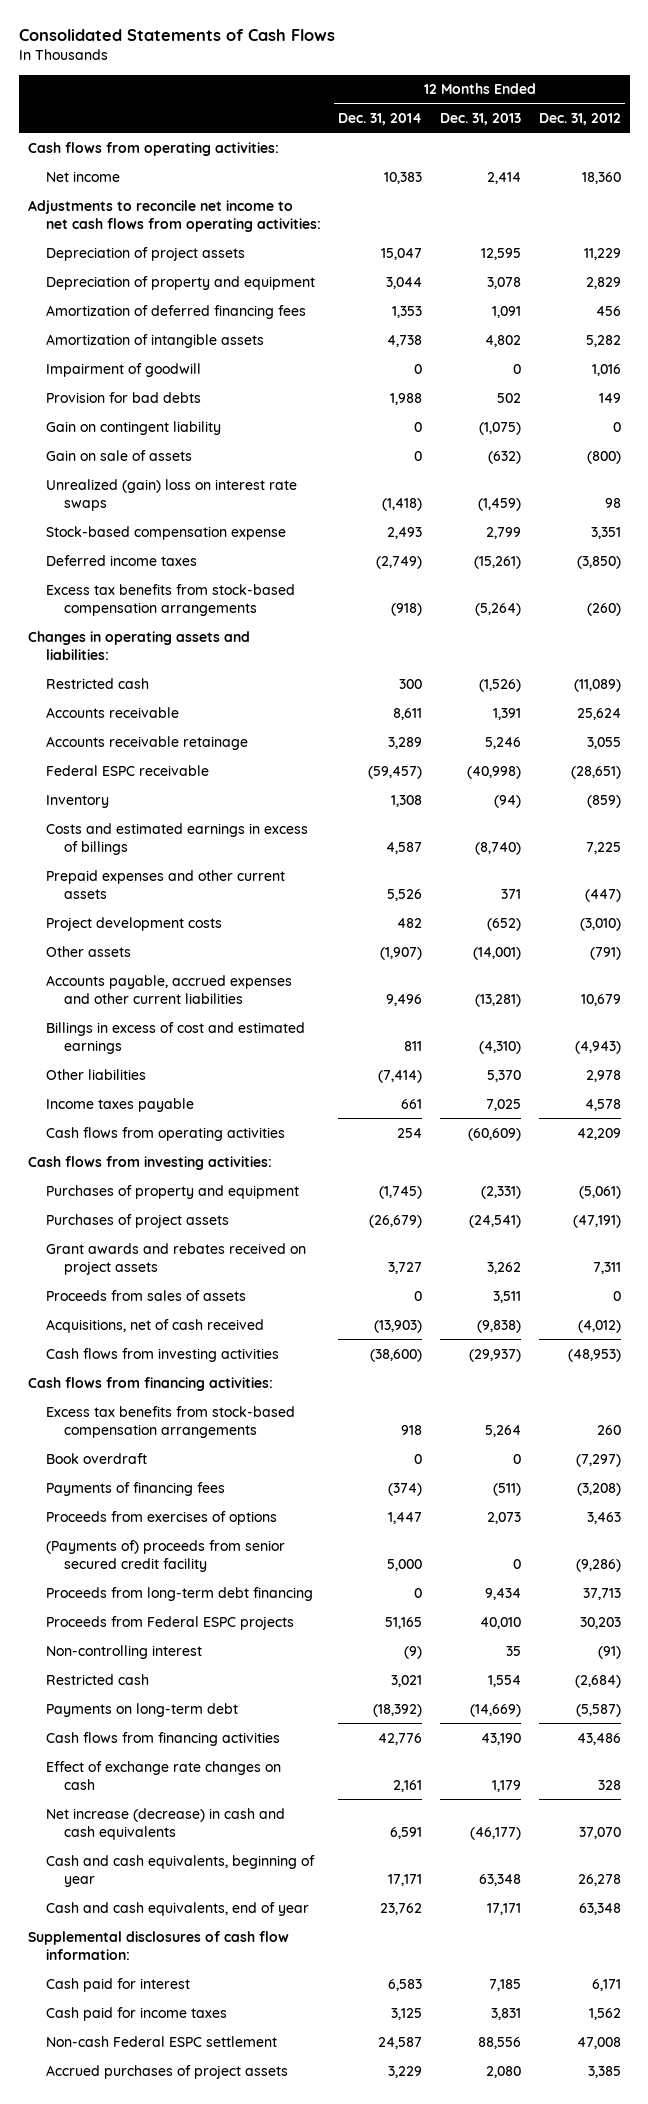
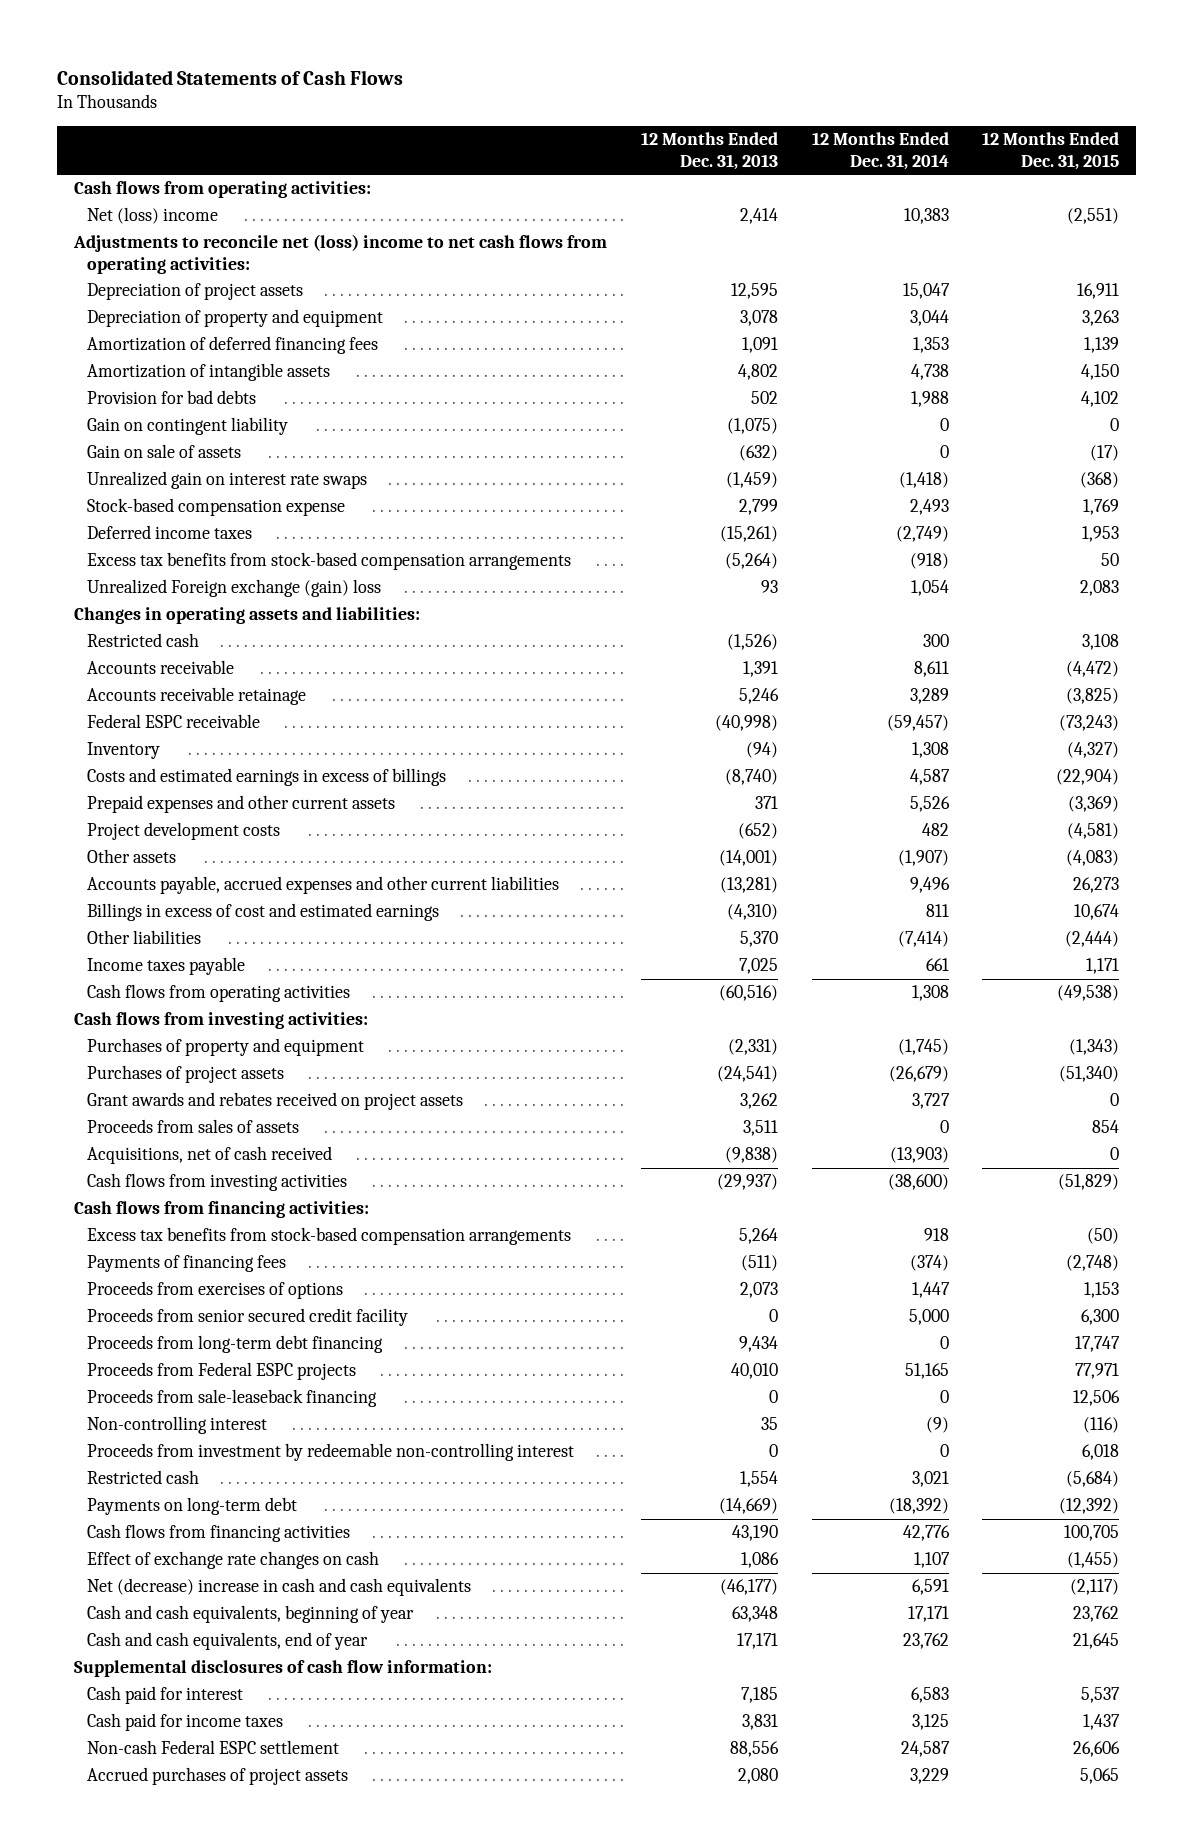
- | 12 Months Ended Dec. 31, 2014 | 12 Months Ended Dec. 31, 2013 | 12 Months Ended Dec. 31, 2012
+ | 12 Months Ended Dec. 31, 2013 | 12 Months Ended Dec. 31, 2014 | 12 Months Ended Dec. 31, 2015
- Net income | 10,383 | 2,414 | 18,360
- Adjustments to reconcile net income to net cash flows from operating activities:
+ Net (loss) income | 2,414 | 10,383 | (2,551)
+ Adjustments to reconcile net (loss) income to net cash flows from operating activities:
- Impairment of goodwill | 0 | 0 | 1,016
- Unrealized (gain) loss on interest rate swaps | (1,418) | (1,459) | 98
+ Unrealized gain on interest rate swaps | (1,459) | (1,418) | (368)
+ Unrealized Foreign exchange (gain) loss | 93 | 1,054 | 2,083
- Cash flows from operating activities | 254 | (60,609) | 42,209
+ Cash flows from operating activities | (60,516) | 1,308 | (49,538)
- Book overdraft | 0 | 0 | (7,297)
- (Payments of) proceeds from senior secured credit facility | 5,000 | 0 | (9,286)
+ Proceeds from senior secured credit facility | 0 | 5,000 | 6,300
+ Proceeds from sale-leaseback financing | 0 | 0 | 12,506
+ Proceeds from investment by redeemable non-controlling interest | 0 | 0 | 6,018
- Effect of exchange rate changes on cash | 2,161 | 1,179 | 328
- Net increase (decrease) in cash and cash equivalents | 6,591 | (46,177) | 37,070
+ Effect of exchange rate changes on cash | 1,086 | 1,107 | (1,455)
+ Net (decrease) increase in cash and cash equivalents | (46,177) | 6,591 | (2,117)

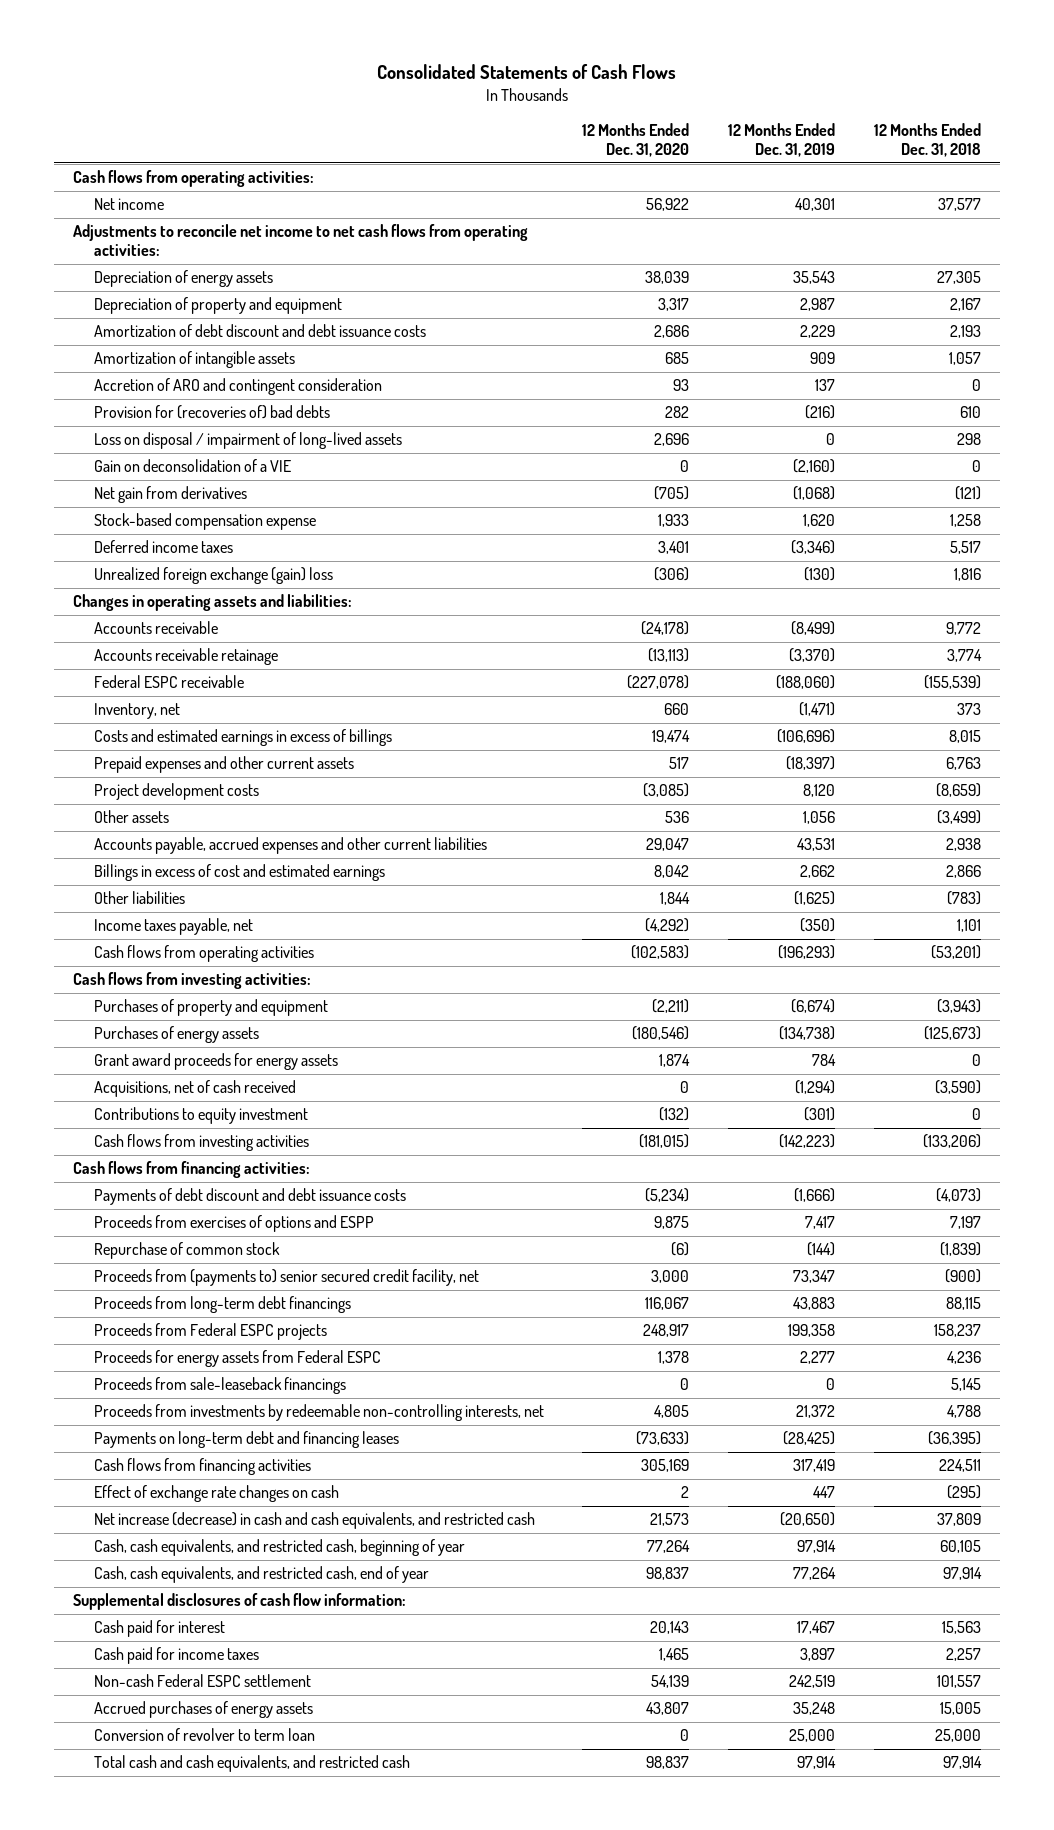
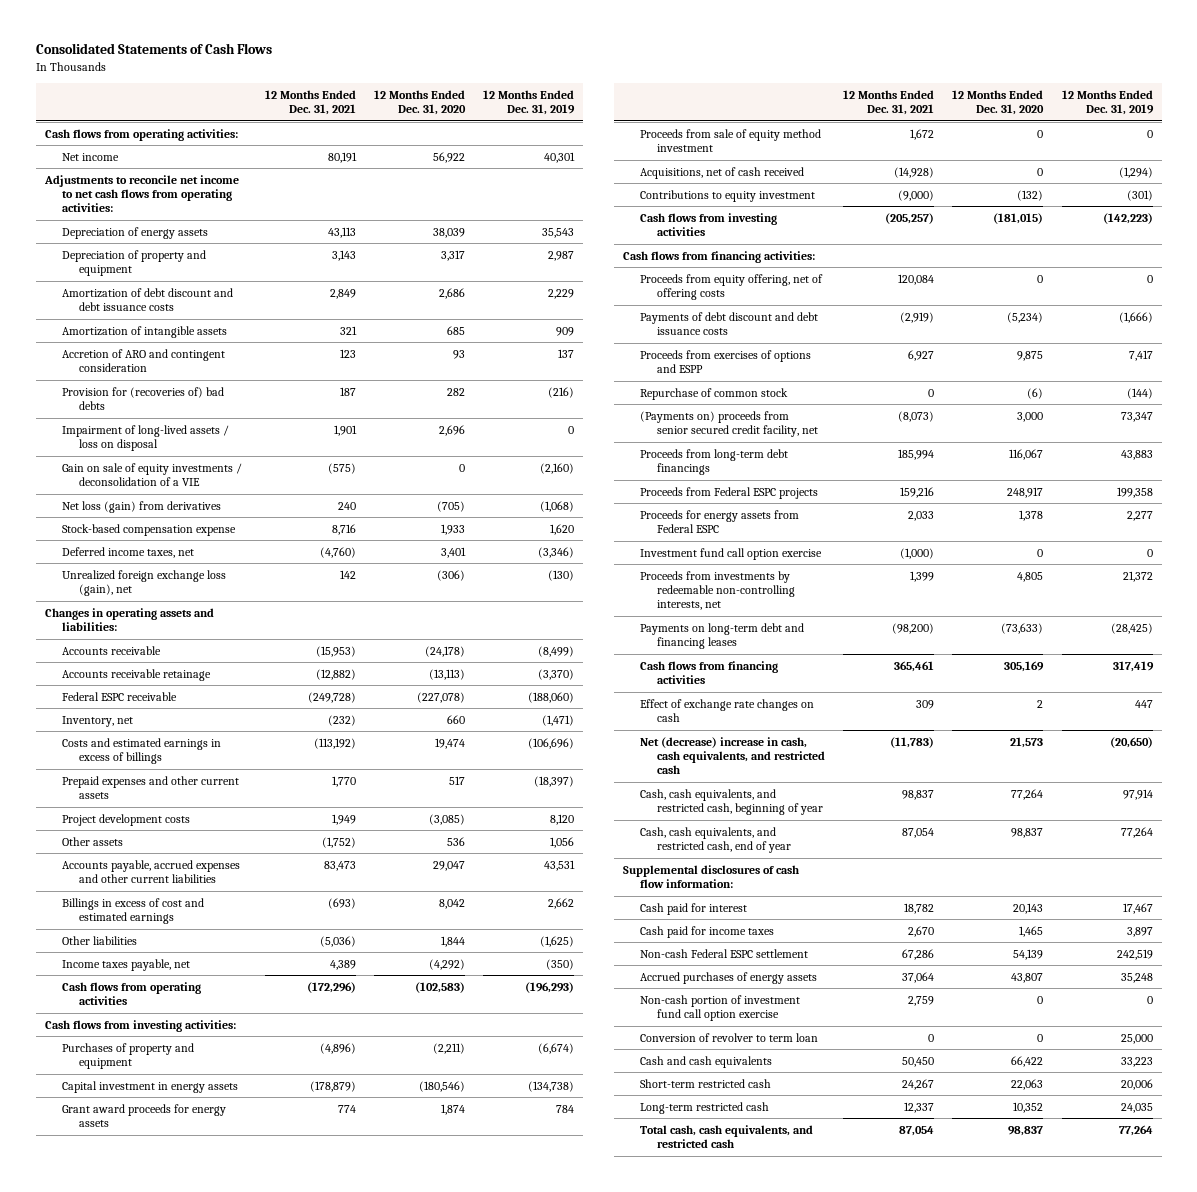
- | 12 Months Ended Dec. 31, 2020 | 12 Months Ended Dec. 31, 2019 | 12 Months Ended Dec. 31, 2018
+ | 12 Months Ended Dec. 31, 2021 | 12 Months Ended Dec. 31, 2020 | 12 Months Ended Dec. 31, 2019
- Loss on disposal / impairment of long-lived assets | 2,696 | 0 | 298
- Gain on deconsolidation of a VIE | 0 | (2,160) | 0
- Net gain from derivatives | (705) | (1,068) | (121)
+ Impairment of long-lived assets / loss on disposal | 1,901 | 2,696 | 0
+ Gain on sale of equity investments / deconsolidation of a VIE | (575) | 0 | (2,160)
+ Net loss (gain) from derivatives | 240 | (705) | (1,068)
- Deferred income taxes | 3,401 | (3,346) | 5,517
- Unrealized foreign exchange (gain) loss | (306) | (130) | 1,816
+ Deferred income taxes, net | (4,760) | 3,401 | (3,346)
+ Unrealized foreign exchange loss (gain), net | 142 | (306) | (130)
- Purchases of energy assets | (180,546) | (134,738) | (125,673)
+ Capital investment in energy assets | (178,879) | (180,546) | (134,738)
+ Proceeds from sale of equity method investment | 1,672 | 0 | 0
+ Proceeds from equity offering, net of offering costs | 120,084 | 0 | 0
- Proceeds from (payments to) senior secured credit facility, net | 3,000 | 73,347 | (900)
+ (Payments on) proceeds from senior secured credit facility, net | (8,073) | 3,000 | 73,347
- Proceeds from sale-leaseback financings | 0 | 0 | 5,145
+ Investment fund call option exercise | (1,000) | 0 | 0
- Net increase (decrease) in cash and cash equivalents, and restricted cash | 21,573 | (20,650) | 37,809
+ Net (decrease) increase in cash, cash equivalents, and restricted cash | (11,783) | 21,573 | (20,650)
+ Non-cash portion of investment fund call option exercise | 2,759 | 0 | 0
- Total cash and cash equivalents, and restricted cash | 98,837 | 97,914 | 97,914
+ Cash and cash equivalents | 50,450 | 66,422 | 33,223
+ Short-term restricted cash | 24,267 | 22,063 | 20,006
+ Long-term restricted cash | 12,337 | 10,352 | 24,035
+ Total cash, cash equivalents, and restricted cash | 87,054 | 98,837 | 77,264

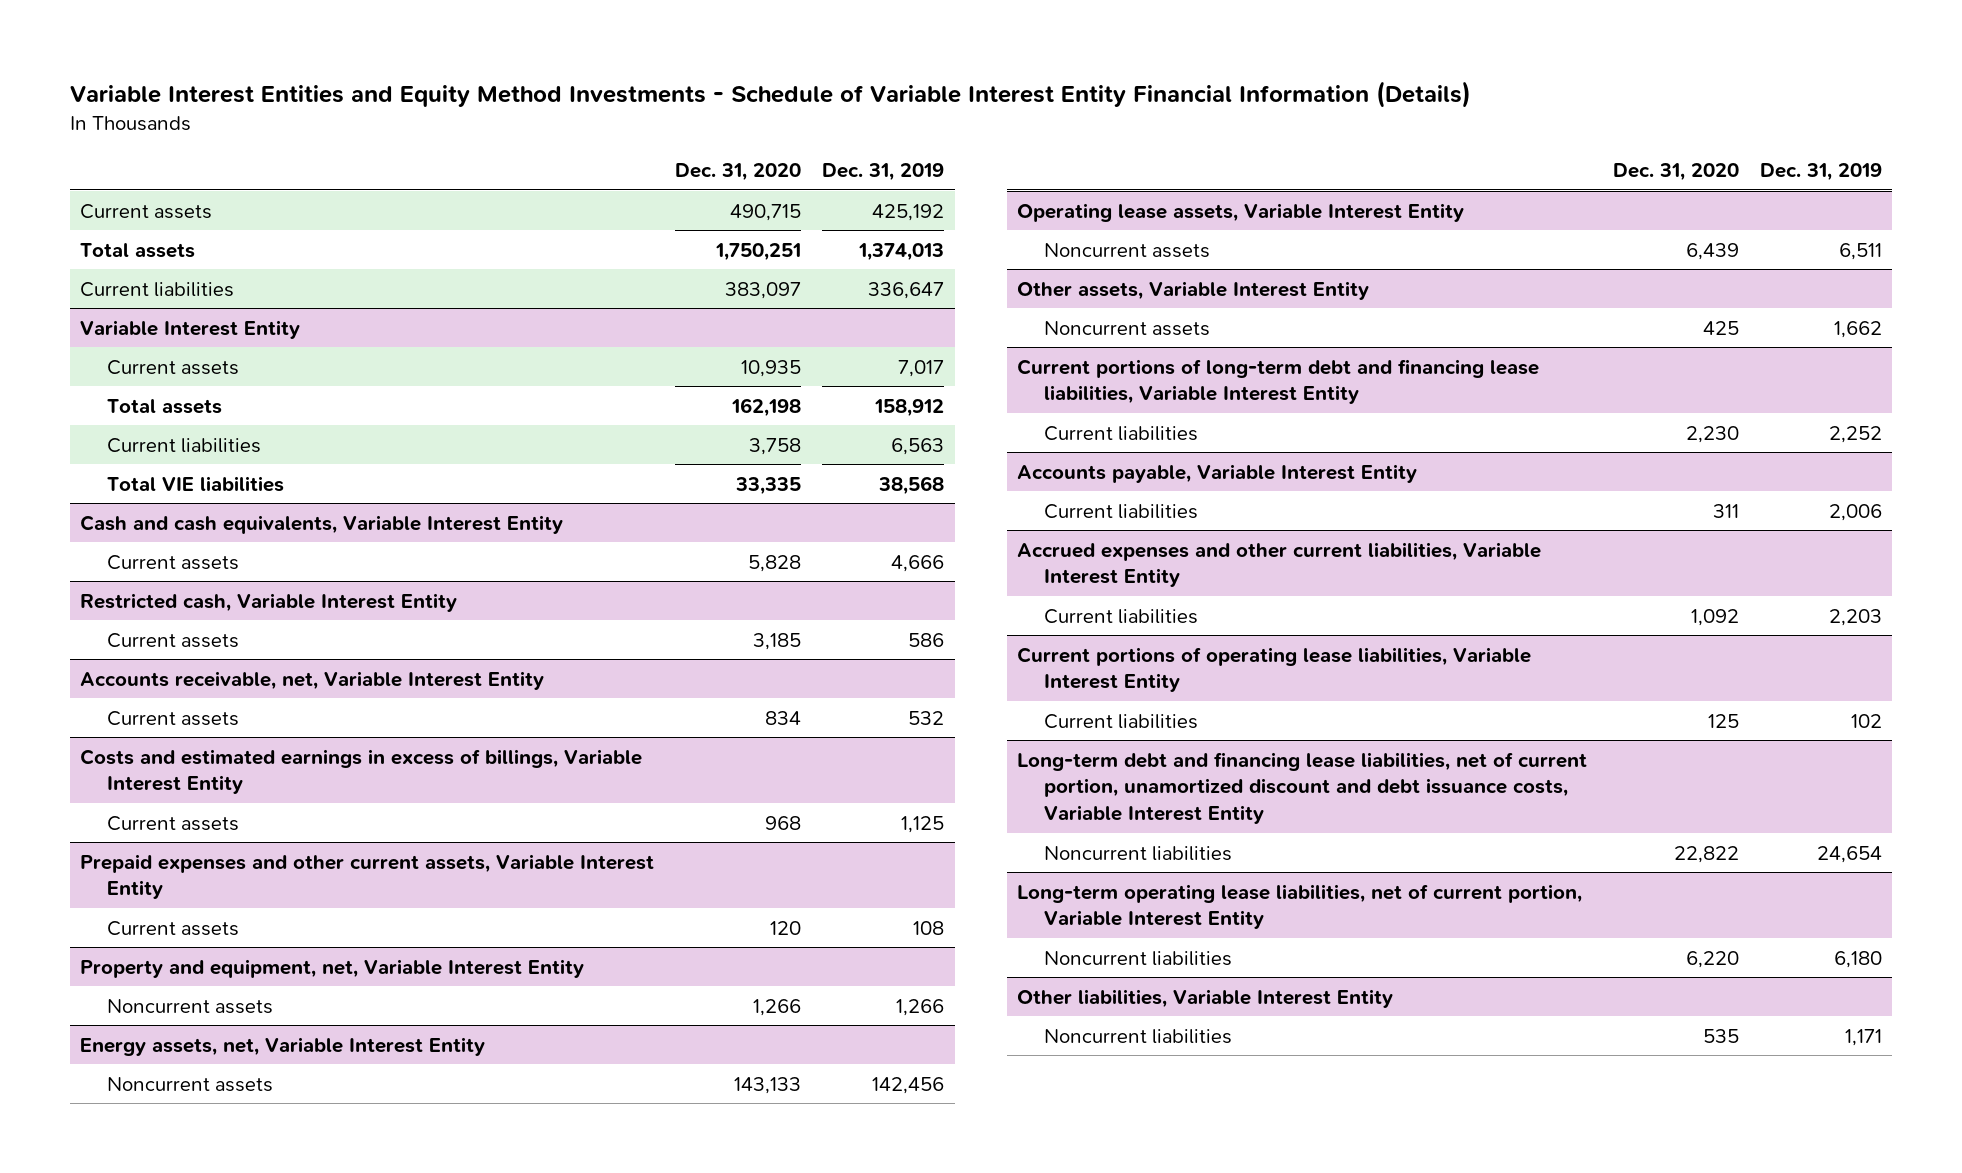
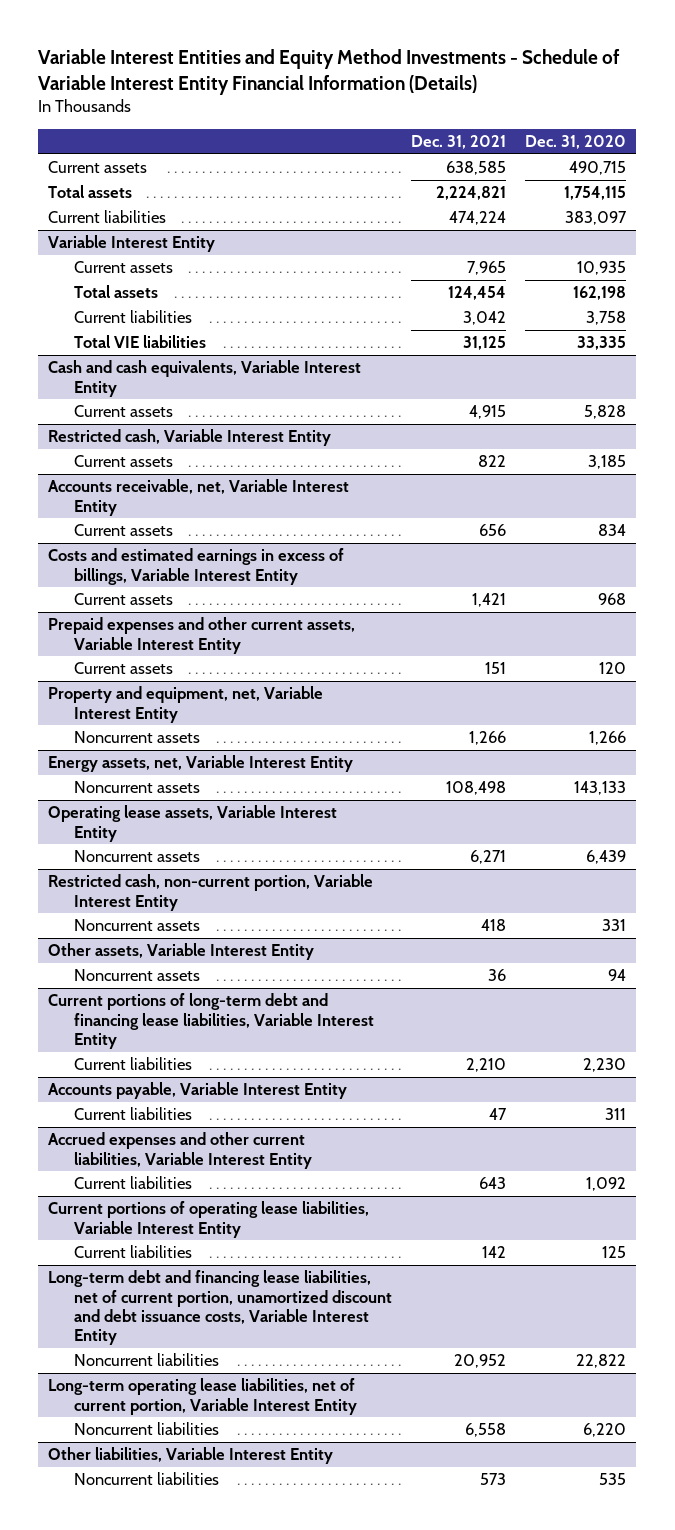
- | Dec. 31, 2020 | Dec. 31, 2019
+ | Dec. 31, 2021 | Dec. 31, 2020
- Total assets | 1,750,251 | 1,374,013
+ Total assets | 2,224,821 | 1,754,115
+ Restricted cash, non-current portion, Variable Interest Entity
+ Noncurrent assets | 418 | 331
@ Other assets, Variable Interest Entity
- Noncurrent assets | 425 | 1,662
+ Noncurrent assets | 36 | 94

